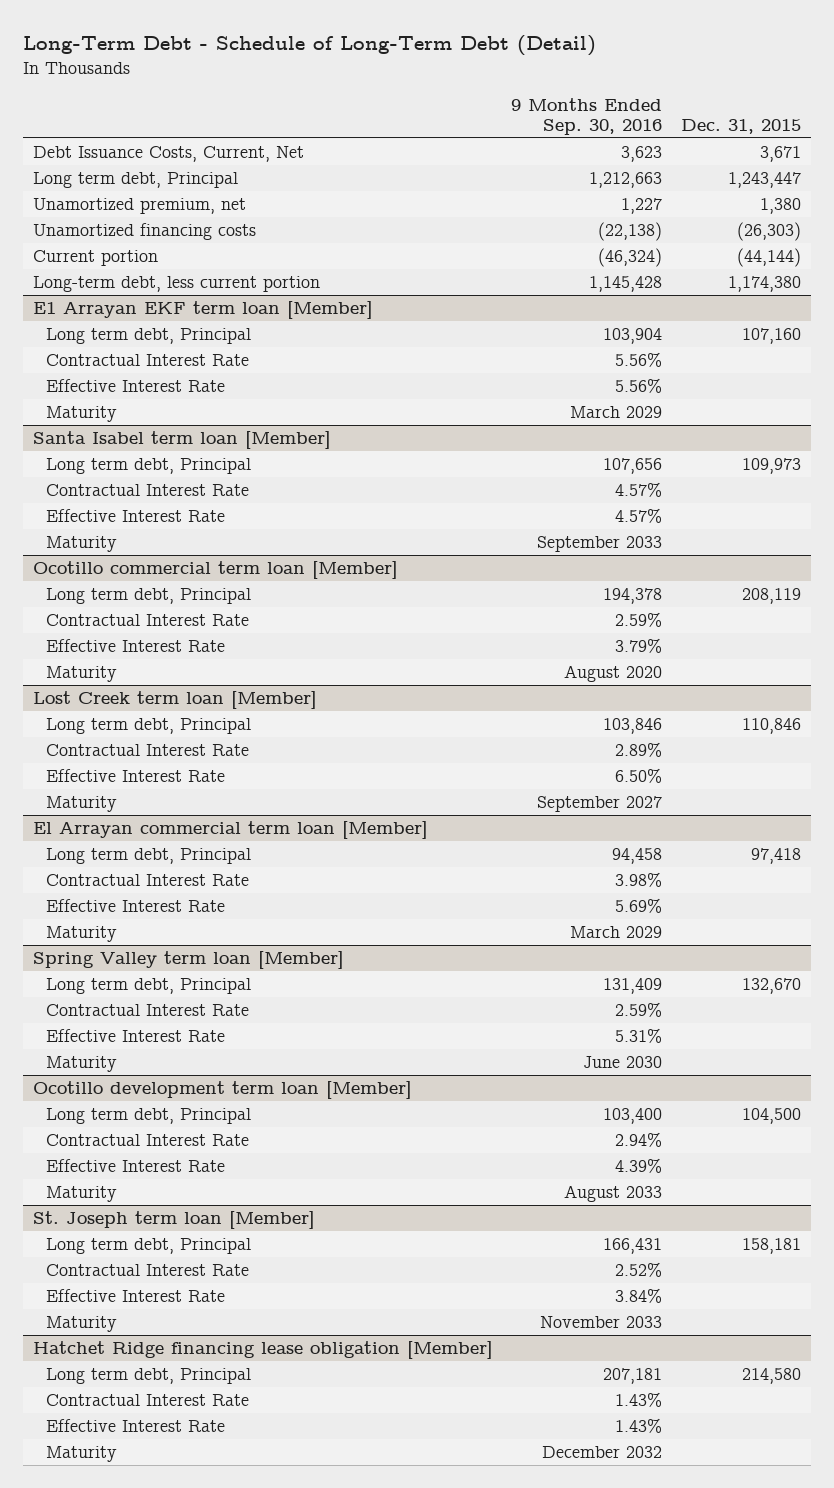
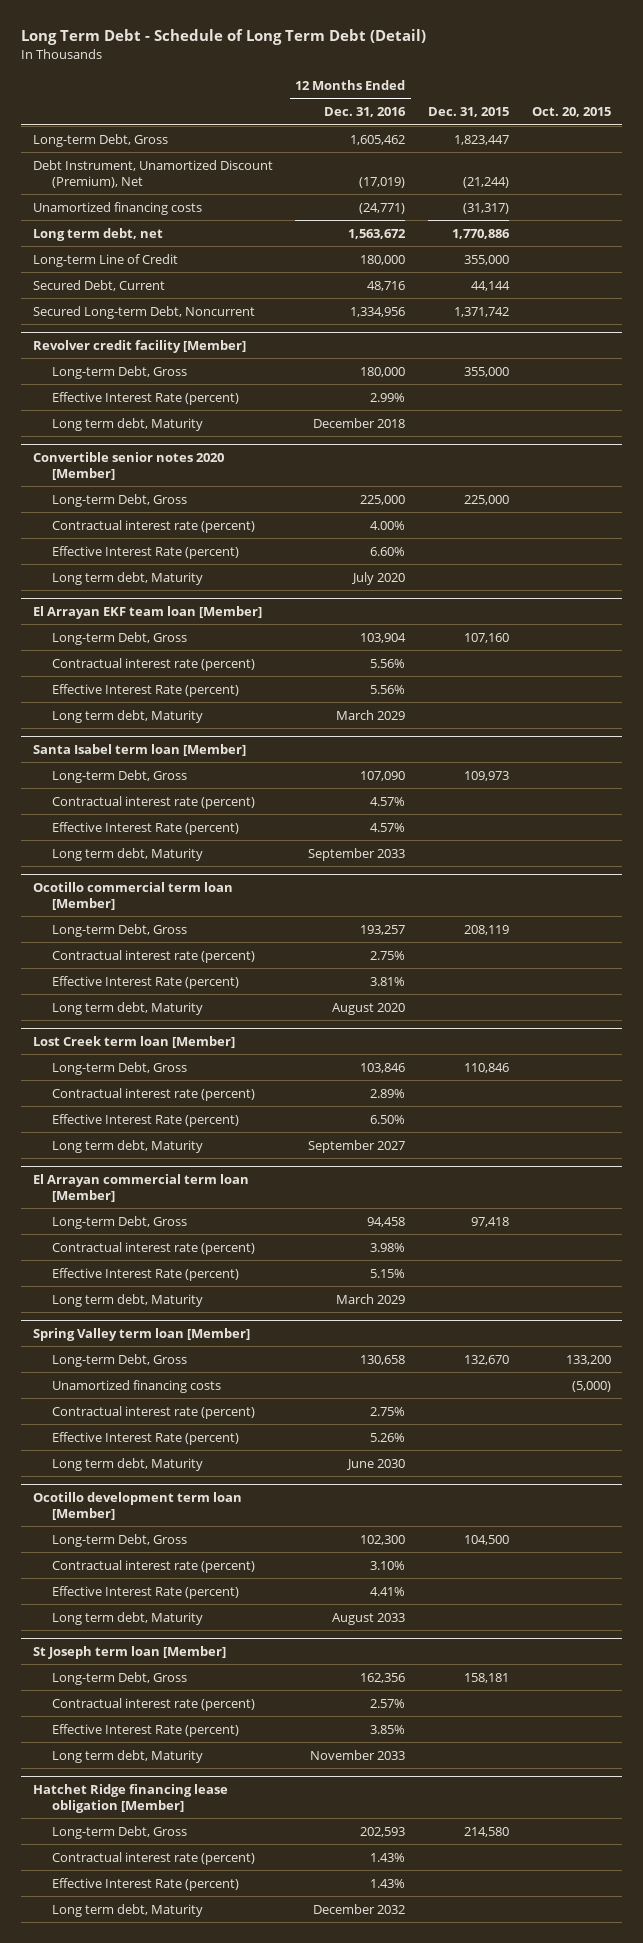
- Long-Term Debt - Schedule of Long-Term Debt (Detail)
+ Long Term Debt - Schedule of Long Term Debt (Detail)
- | 9 Months Ended Sep. 30, 2016 | Dec. 31, 2015
+ | 12 Months Ended Dec. 31, 2016 | Dec. 31, 2015 | Oct. 20, 2015
- Debt Issuance Costs, Current, Net | 3,623 | 3,671
- Long term debt, Principal | 1,212,663 | 1,243,447
- Unamortized premium, net | 1,227 | 1,380
- Unamortized financing costs | (22,138) | (26,303)
- Current portion | (46,324) | (44,144)
- Long-term debt, less current portion | 1,145,428 | 1,174,380
- E1 Arrayan EKF term loan [Member]
- Long term debt, Principal | 103,904 | 107,160
- Contractual Interest Rate | 5.56% |
- Effective Interest Rate | 5.56% |
- Maturity | March 2029 |
+ Long-term Debt, Gross | 1,605,462 | 1,823,447 |
+ Debt Instrument, Unamortized Discount (Premium), Net | (17,019) | (21,244) |
+ Unamortized financing costs | (24,771) | (31,317) |
+ Long term debt, net | 1,563,672 | 1,770,886 |
+ Long-term Line of Credit | 180,000 | 355,000 |
+ Secured Debt, Current | 48,716 | 44,144 |
+ Secured Long-term Debt, Noncurrent | 1,334,956 | 1,371,742 |
+ Revolver credit facility [Member]
+ Long-term Debt, Gross | 180,000 | 355,000 |
+ Effective Interest Rate (percent) | 2.99% | |
+ Long term debt, Maturity | December 2018 | |
+ Convertible senior notes 2020 [Member]
+ Long-term Debt, Gross | 225,000 | 225,000 |
+ Contractual interest rate (percent) | 4.00% | |
+ Effective Interest Rate (percent) | 6.60% | |
+ Long term debt, Maturity | July 2020 | |
+ El Arrayan EKF team loan [Member]
+ Long-term Debt, Gross | 103,904 | 107,160 |
+ Contractual interest rate (percent) | 5.56% | |
+ Effective Interest Rate (percent) | 5.56% | |
+ Long term debt, Maturity | March 2029 | |
@ Santa Isabel term loan [Member]
- Long term debt, Principal | 107,656 | 109,973
- Contractual Interest Rate | 4.57% |
- Effective Interest Rate | 4.57% |
- Maturity | September 2033 |
+ Long-term Debt, Gross | 107,090 | 109,973 |
+ Contractual interest rate (percent) | 4.57% | |
+ Effective Interest Rate (percent) | 4.57% | |
+ Long term debt, Maturity | September 2033 | |
@ Ocotillo commercial term loan [Member]
- Long term debt, Principal | 194,378 | 208,119
- Contractual Interest Rate | 2.59% |
- Effective Interest Rate | 3.79% |
- Maturity | August 2020 |
+ Long-term Debt, Gross | 193,257 | 208,119 |
+ Contractual interest rate (percent) | 2.75% | |
+ Effective Interest Rate (percent) | 3.81% | |
+ Long term debt, Maturity | August 2020 | |
@ Lost Creek term loan [Member]
- Long term debt, Principal | 103,846 | 110,846
- Contractual Interest Rate | 2.89% |
- Effective Interest Rate | 6.50% |
- Maturity | September 2027 |
+ Long-term Debt, Gross | 103,846 | 110,846 |
+ Contractual interest rate (percent) | 2.89% | |
+ Effective Interest Rate (percent) | 6.50% | |
+ Long term debt, Maturity | September 2027 | |
@ El Arrayan commercial term loan [Member]
- Long term debt, Principal | 94,458 | 97,418
- Contractual Interest Rate | 3.98% |
- Effective Interest Rate | 5.69% |
- Maturity | March 2029 |
+ Long-term Debt, Gross | 94,458 | 97,418 |
+ Contractual interest rate (percent) | 3.98% | |
+ Effective Interest Rate (percent) | 5.15% | |
+ Long term debt, Maturity | March 2029 | |
@ Spring Valley term loan [Member]
- Long term debt, Principal | 131,409 | 132,670
- Contractual Interest Rate | 2.59% |
- Effective Interest Rate | 5.31% |
- Maturity | June 2030 |
+ Long-term Debt, Gross | 130,658 | 132,670 | 133,200
+ Unamortized financing costs | | | (5,000)
+ Contractual interest rate (percent) | 2.75% | |
+ Effective Interest Rate (percent) | 5.26% | |
+ Long term debt, Maturity | June 2030 | |
@ Ocotillo development term loan [Member]
- Long term debt, Principal | 103,400 | 104,500
- Contractual Interest Rate | 2.94% |
- Effective Interest Rate | 4.39% |
- Maturity | August 2033 |
- St. Joseph term loan [Member]
- Long term debt, Principal | 166,431 | 158,181
- Contractual Interest Rate | 2.52% |
- Effective Interest Rate | 3.84% |
- Maturity | November 2033 |
@ Ocotillo development term loan [Member]
+ Long-term Debt, Gross | 102,300 | 104,500 |
+ Contractual interest rate (percent) | 3.10% | |
+ Effective Interest Rate (percent) | 4.41% | |
+ Long term debt, Maturity | August 2033 | |
+ St Joseph term loan [Member]
+ Long-term Debt, Gross | 162,356 | 158,181 |
+ Contractual interest rate (percent) | 2.57% | |
+ Effective Interest Rate (percent) | 3.85% | |
+ Long term debt, Maturity | November 2033 | |
@ Hatchet Ridge financing lease obligation [Member]
- Long term debt, Principal | 207,181 | 214,580
- Contractual Interest Rate | 1.43% |
- Effective Interest Rate | 1.43% |
- Maturity | December 2032 |
+ Long-term Debt, Gross | 202,593 | 214,580 |
+ Contractual interest rate (percent) | 1.43% | |
+ Effective Interest Rate (percent) | 1.43% | |
+ Long term debt, Maturity | December 2032 | |

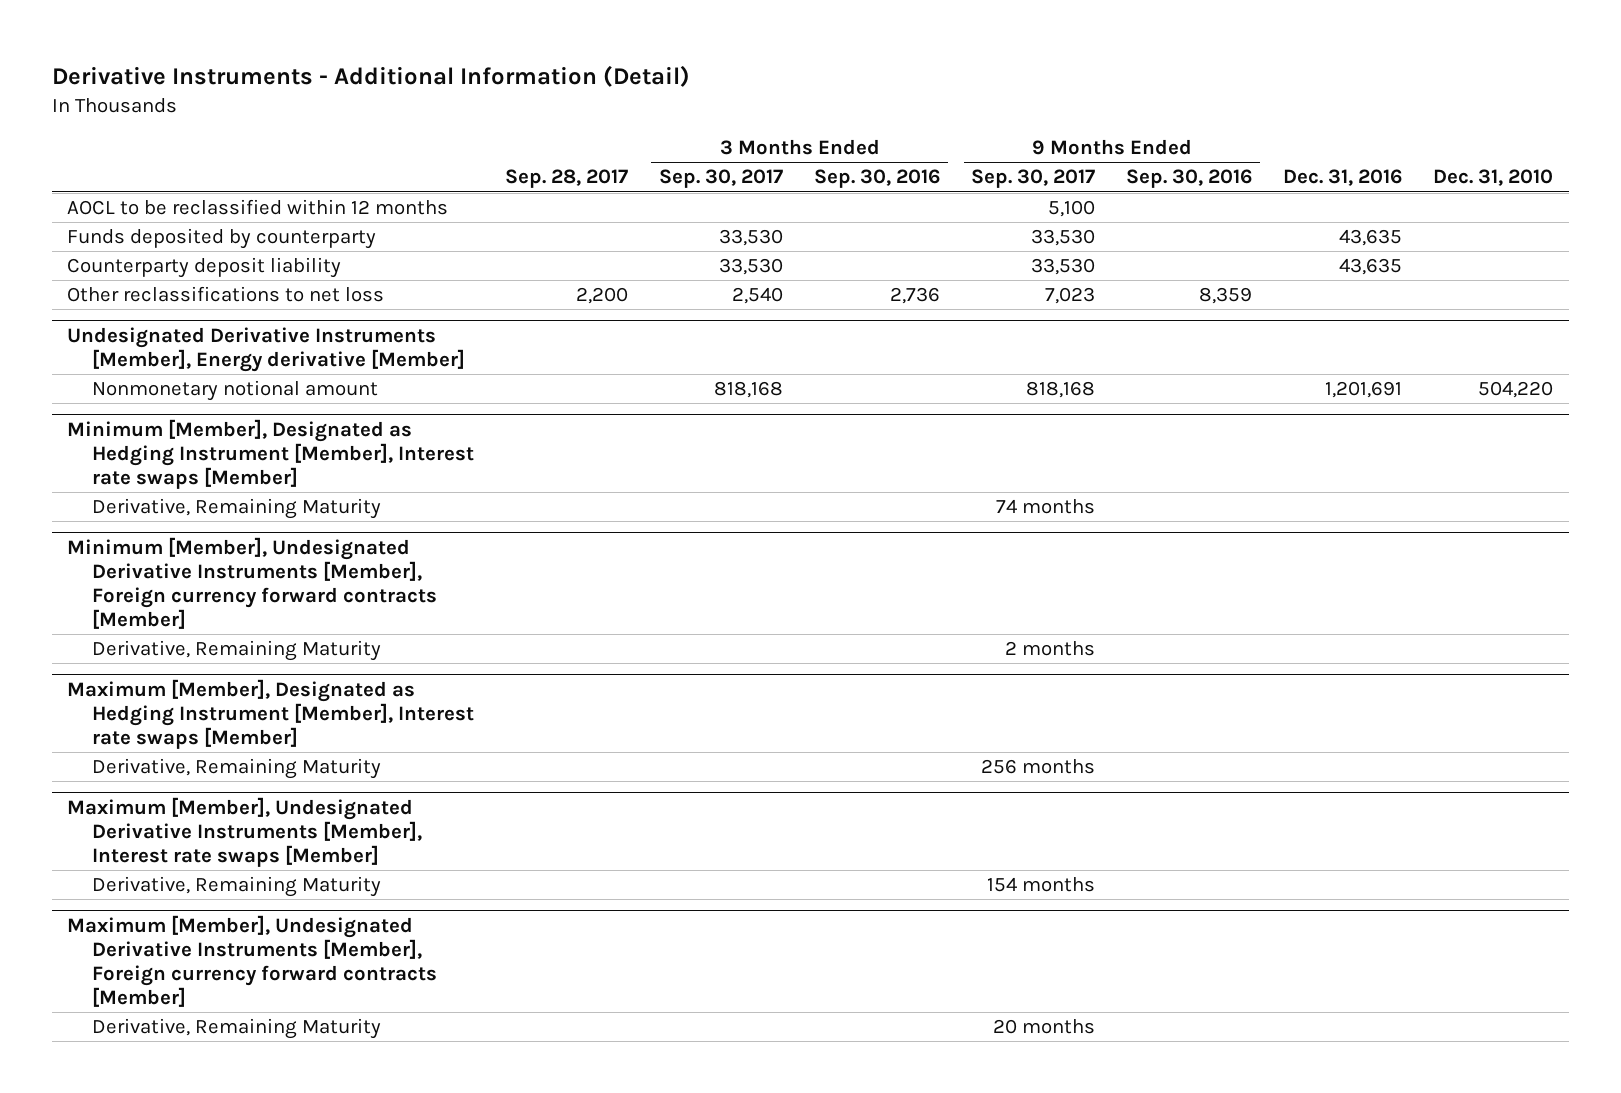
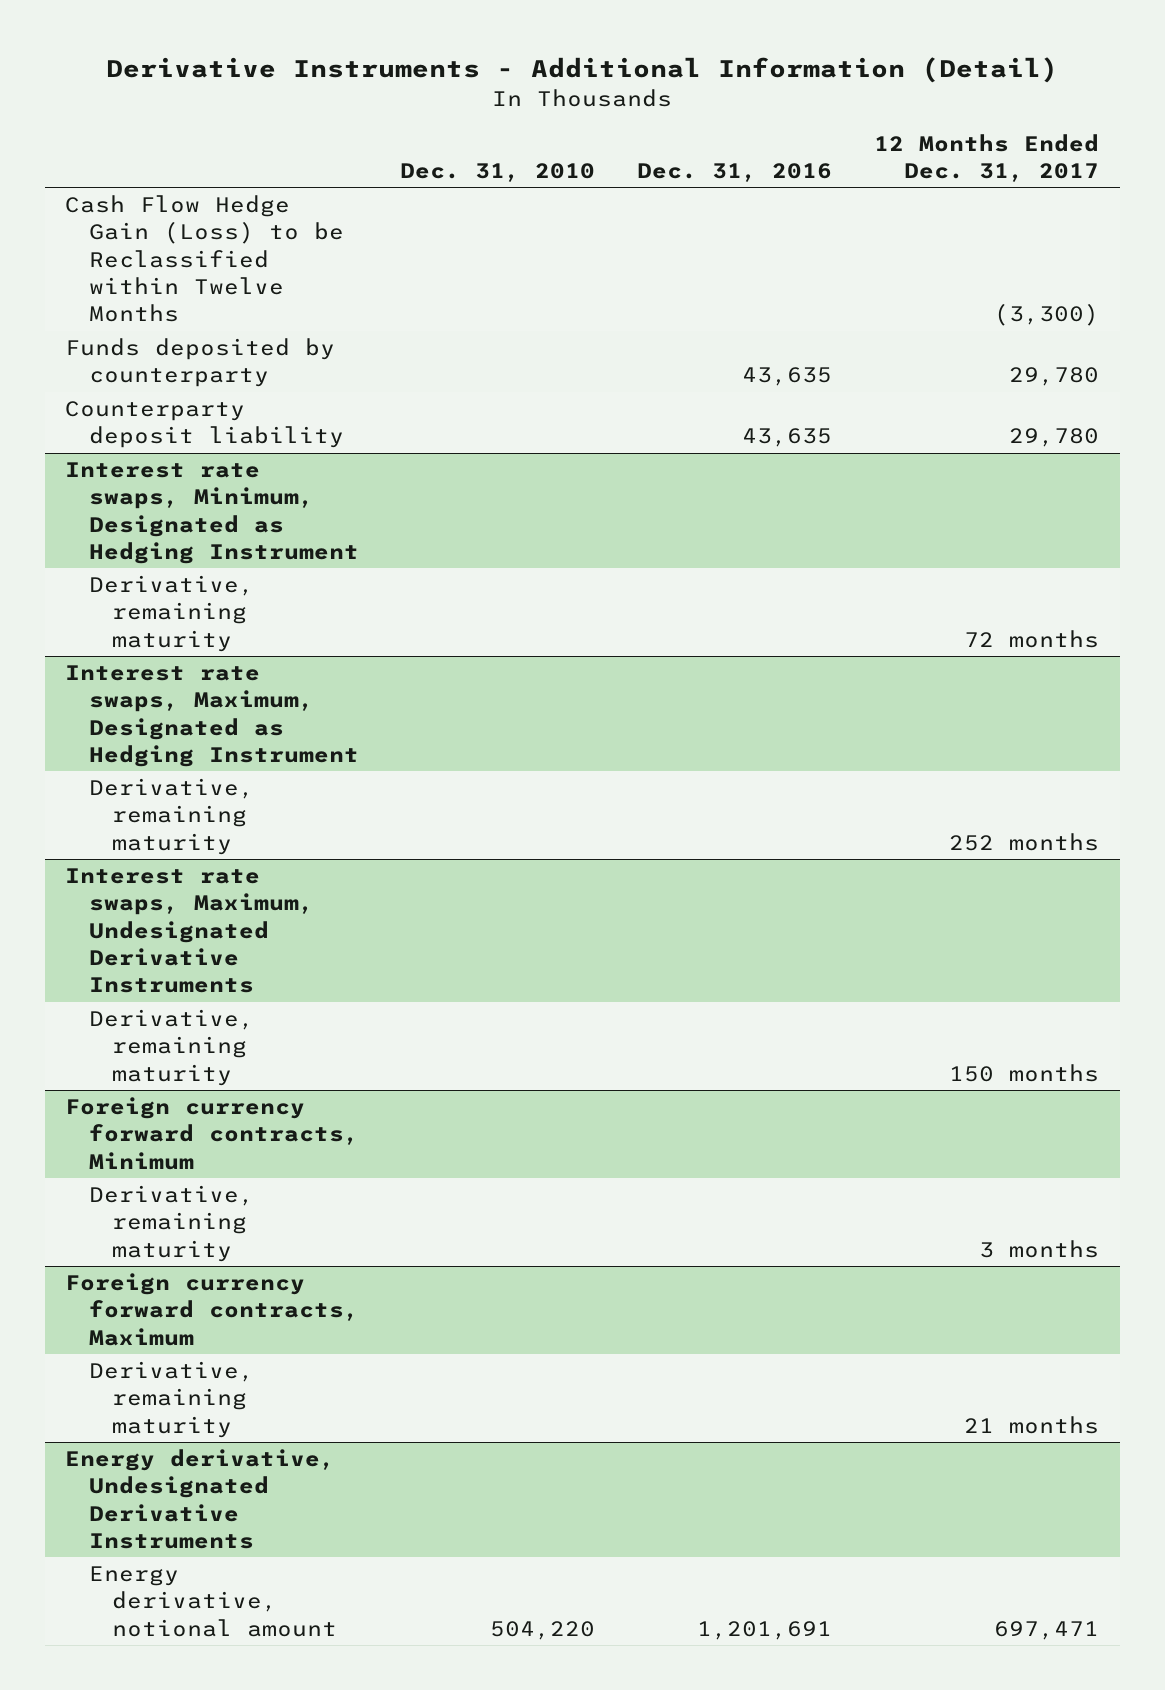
- | Sep. 28, 2017 | 3 Months Ended Sep. 30, 2017 | 3 Months Ended Sep. 30, 2016 | 9 Months Ended Sep. 30, 2017 | 9 Months Ended Sep. 30, 2016 | Dec. 31, 2016 | Dec. 31, 2010
+ | Dec. 31, 2010 | Dec. 31, 2016 | 12 Months Ended Dec. 31, 2017
- AOCL to be reclassified within 12 months | | | | 5,100 | | |
+ Cash Flow Hedge Gain (Loss) to be Reclassified within Twelve Months | | | (3,300)
- Other reclassifications to net loss | 2,200 | 2,540 | 2,736 | 7,023 | 8,359 | |
- Undesignated Derivative Instruments [Member], Energy derivative [Member]
- Nonmonetary notional amount | | 818,168 | | 818,168 | | 1,201,691 | 504,220
- Minimum [Member], Designated as Hedging Instrument [Member], Interest rate swaps [Member]
- Derivative, Remaining Maturity | | | | 74 months | | |
- Minimum [Member], Undesignated Derivative Instruments [Member], Foreign currency forward contracts [Member]
- Derivative, Remaining Maturity | | | | 2 months | | |
- Maximum [Member], Designated as Hedging Instrument [Member], Interest rate swaps [Member]
- Derivative, Remaining Maturity | | | | 256 months | | |
- Maximum [Member], Undesignated Derivative Instruments [Member], Interest rate swaps [Member]
- Derivative, Remaining Maturity | | | | 154 months | | |
- Maximum [Member], Undesignated Derivative Instruments [Member], Foreign currency forward contracts [Member]
- Derivative, Remaining Maturity | | | | 20 months | | |
+ Interest rate swaps, Minimum, Designated as Hedging Instrument
+ Derivative, remaining maturity | | | 72 months
+ Interest rate swaps, Maximum, Designated as Hedging Instrument
+ Derivative, remaining maturity | | | 252 months
+ Interest rate swaps, Maximum, Undesignated Derivative Instruments
+ Derivative, remaining maturity | | | 150 months
+ Foreign currency forward contracts, Minimum
+ Derivative, remaining maturity | | | 3 months
+ Foreign currency forward contracts, Maximum
+ Derivative, remaining maturity | | | 21 months
+ Energy derivative, Undesignated Derivative Instruments
+ Energy derivative, notional amount | 504,220 | 1,201,691 | 697,471

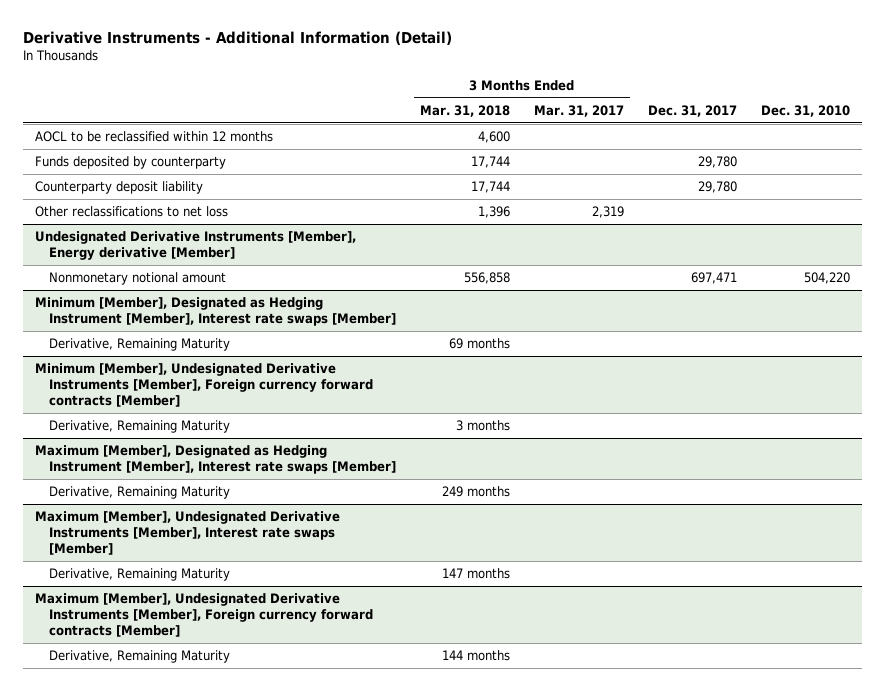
- | Dec. 31, 2010 | Dec. 31, 2016 | 12 Months Ended Dec. 31, 2017
+ | 3 Months Ended Mar. 31, 2018 | 3 Months Ended Mar. 31, 2017 | Dec. 31, 2017 | Dec. 31, 2010
- Cash Flow Hedge Gain (Loss) to be Reclassified within Twelve Months | | | (3,300)
+ AOCL to be reclassified within 12 months | 4,600 | | |
- Interest rate swaps, Minimum, Designated as Hedging Instrument
- Derivative, remaining maturity | | | 72 months
- Interest rate swaps, Maximum, Designated as Hedging Instrument
- Derivative, remaining maturity | | | 252 months
- Interest rate swaps, Maximum, Undesignated Derivative Instruments
- Derivative, remaining maturity | | | 150 months
- Foreign currency forward contracts, Minimum
- Derivative, remaining maturity | | | 3 months
- Foreign currency forward contracts, Maximum
- Derivative, remaining maturity | | | 21 months
- Energy derivative, Undesignated Derivative Instruments
- Energy derivative, notional amount | 504,220 | 1,201,691 | 697,471
+ Other reclassifications to net loss | 1,396 | 2,319 | |
+ Undesignated Derivative Instruments [Member], Energy derivative [Member]
+ Nonmonetary notional amount | 556,858 | | 697,471 | 504,220
+ Minimum [Member], Designated as Hedging Instrument [Member], Interest rate swaps [Member]
+ Derivative, Remaining Maturity | 69 months | | |
+ Minimum [Member], Undesignated Derivative Instruments [Member], Foreign currency forward contracts [Member]
+ Derivative, Remaining Maturity | 3 months | | |
+ Maximum [Member], Designated as Hedging Instrument [Member], Interest rate swaps [Member]
+ Derivative, Remaining Maturity | 249 months | | |
+ Maximum [Member], Undesignated Derivative Instruments [Member], Interest rate swaps [Member]
+ Derivative, Remaining Maturity | 147 months | | |
+ Maximum [Member], Undesignated Derivative Instruments [Member], Foreign currency forward contracts [Member]
+ Derivative, Remaining Maturity | 144 months | | |

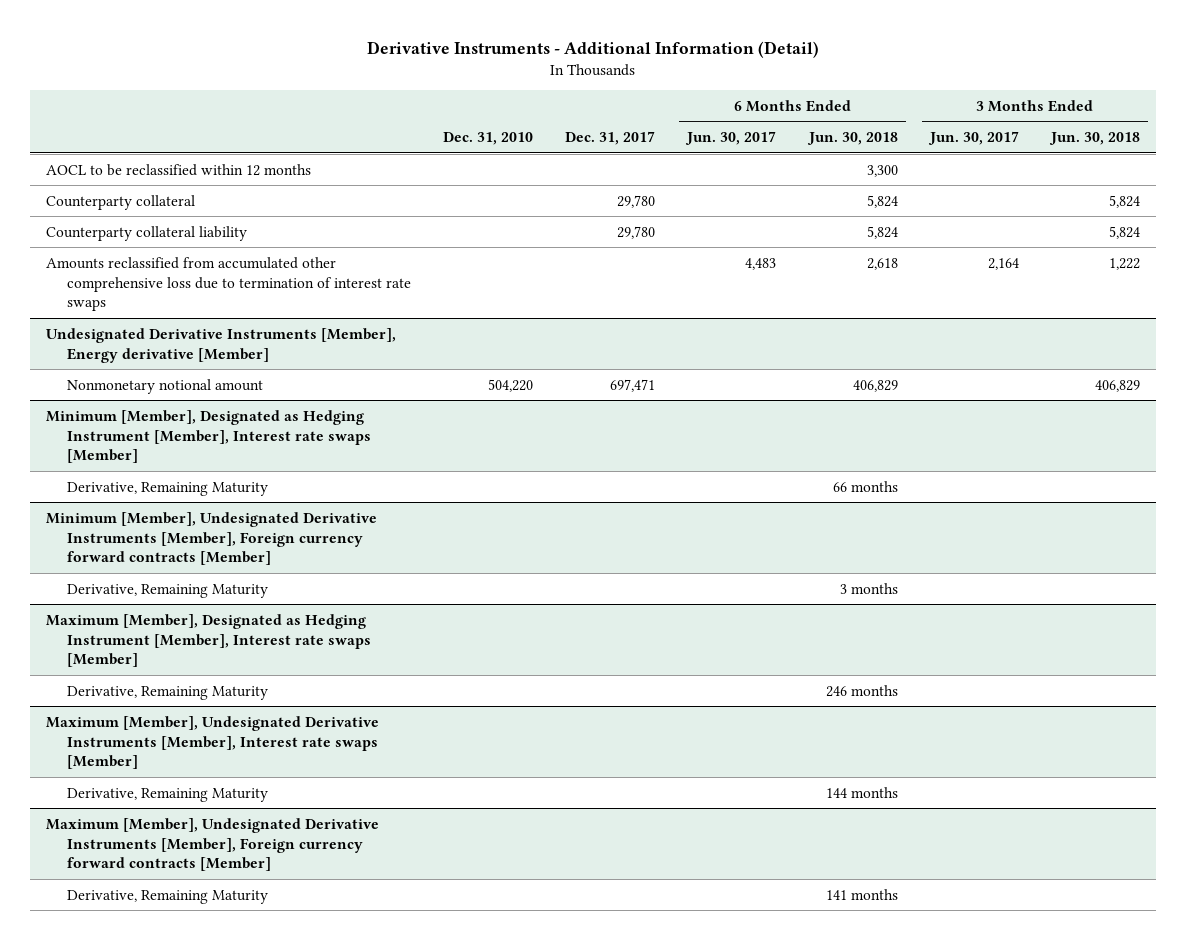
- | 3 Months Ended Mar. 31, 2018 | 3 Months Ended Mar. 31, 2017 | Dec. 31, 2017 | Dec. 31, 2010
+ | Dec. 31, 2010 | Dec. 31, 2017 | 6 Months Ended Jun. 30, 2017 | 6 Months Ended Jun. 30, 2018 | 3 Months Ended Jun. 30, 2017 | 3 Months Ended Jun. 30, 2018
- Funds deposited by counterparty | 17,744 | | 29,780 |
- Counterparty deposit liability | 17,744 | | 29,780 |
- Other reclassifications to net loss | 1,396 | 2,319 | |
+ Counterparty collateral | | 29,780 | | 5,824 | | 5,824
+ Counterparty collateral liability | | 29,780 | | 5,824 | | 5,824
+ Amounts reclassified from accumulated other comprehensive loss due to termination of interest rate swaps | | | 4,483 | 2,618 | 2,164 | 1,222

